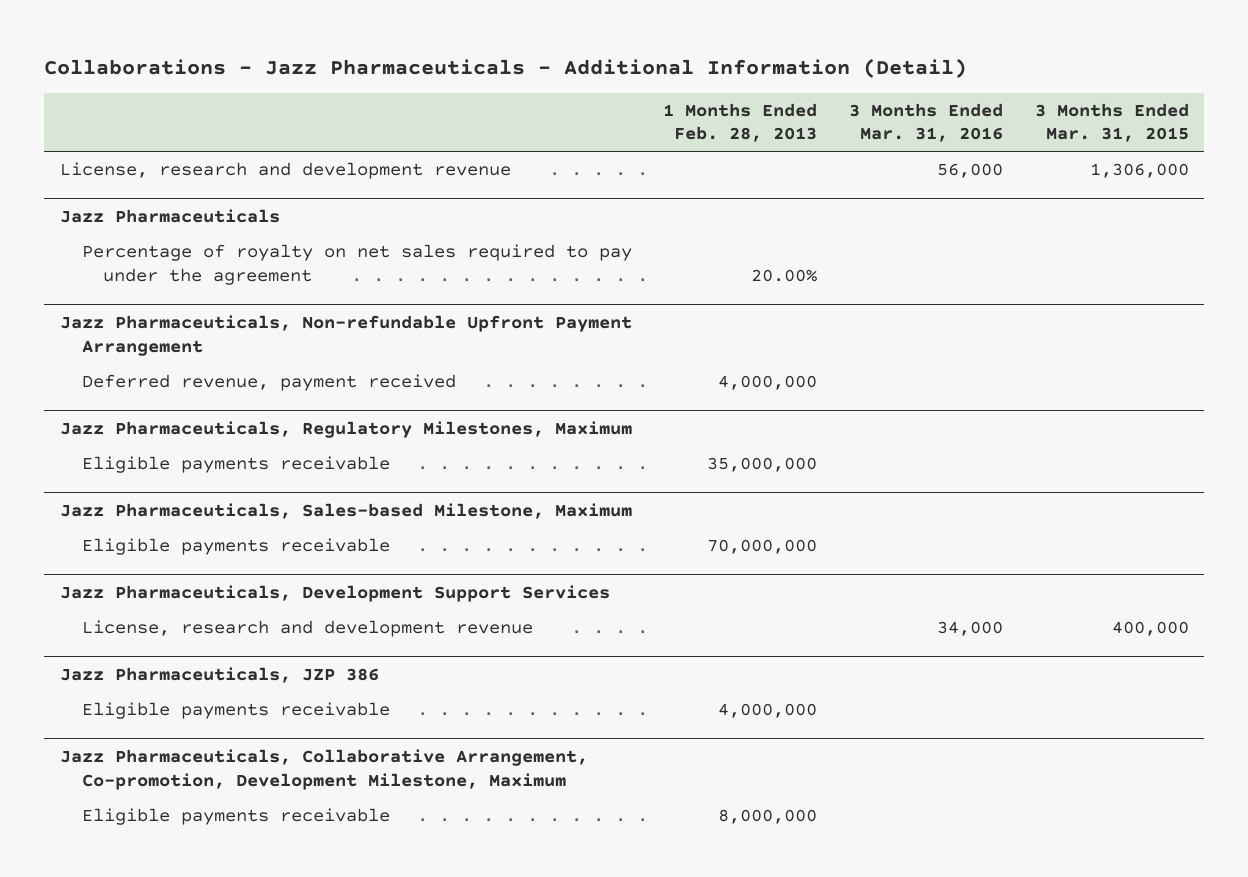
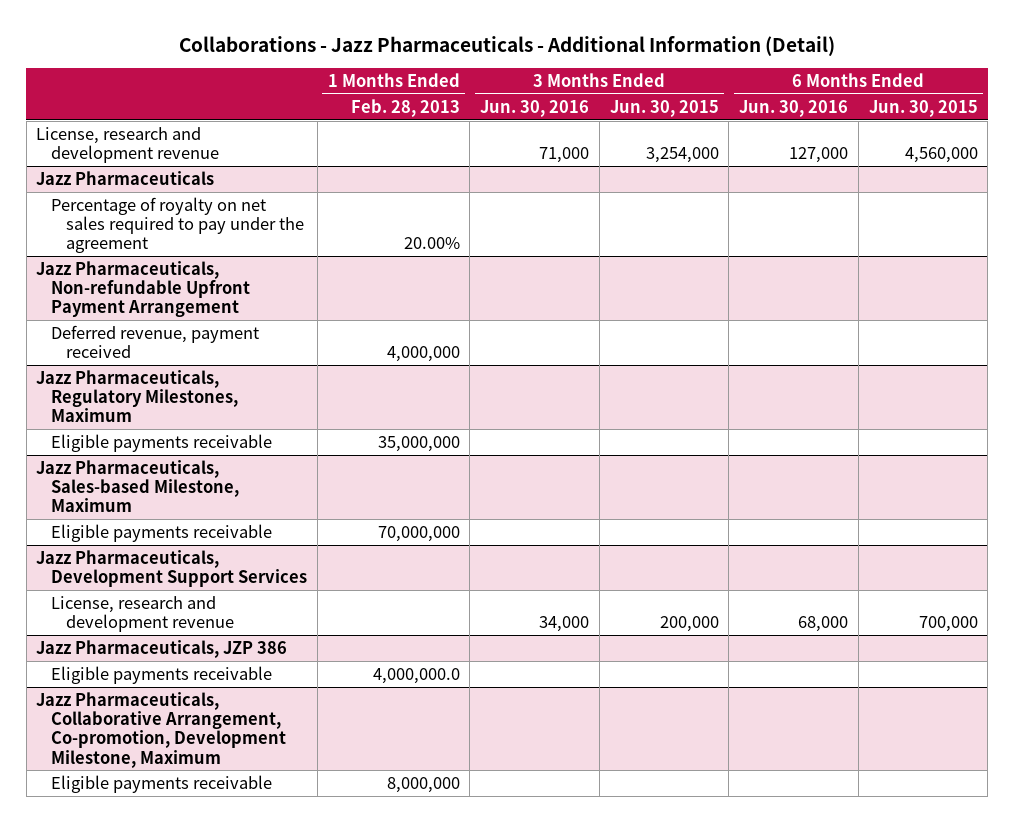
- | 1 Months Ended Feb. 28, 2013 | 3 Months Ended Mar. 31, 2016 | 3 Months Ended Mar. 31, 2015
+ | 1 Months Ended Feb. 28, 2013 | 3 Months Ended Jun. 30, 2016 | 3 Months Ended Jun. 30, 2015 | 6 Months Ended Jun. 30, 2016 | 6 Months Ended Jun. 30, 2015
@ Jazz Pharmaceuticals, JZP 386
- Eligible payments receivable | 4,000,000 | |
+ Eligible payments receivable | 4,000,000.0 | | | |

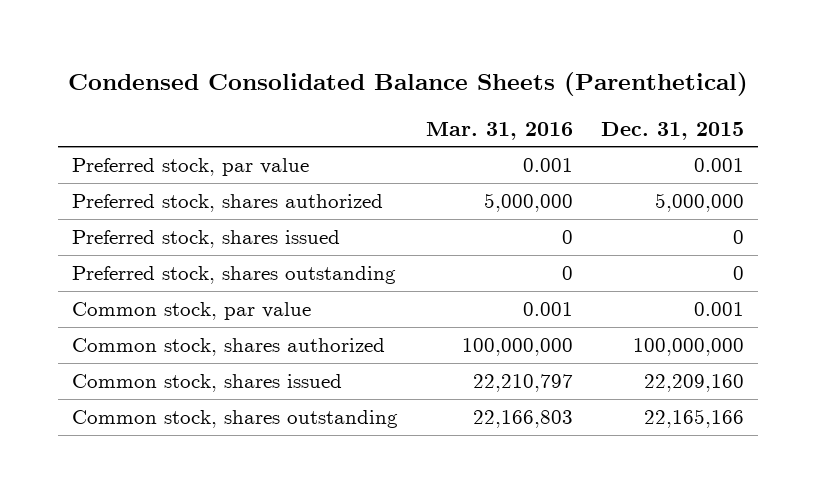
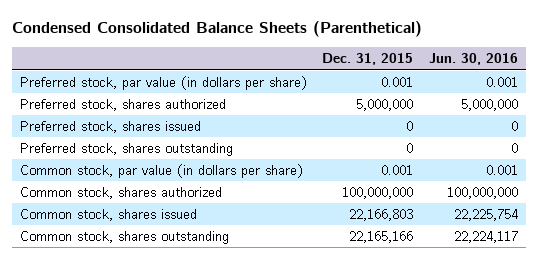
- | Mar. 31, 2016 | Dec. 31, 2015
+ | Dec. 31, 2015 | Jun. 30, 2016
- Preferred stock, par value | 0.001 | 0.001
+ Preferred stock, par value (in dollars per share) | 0.001 | 0.001
- Common stock, par value | 0.001 | 0.001
+ Common stock, par value (in dollars per share) | 0.001 | 0.001
- Common stock, shares issued | 22,210,797 | 22,209,160
+ Common stock, shares issued | 22,166,803 | 22,225,754

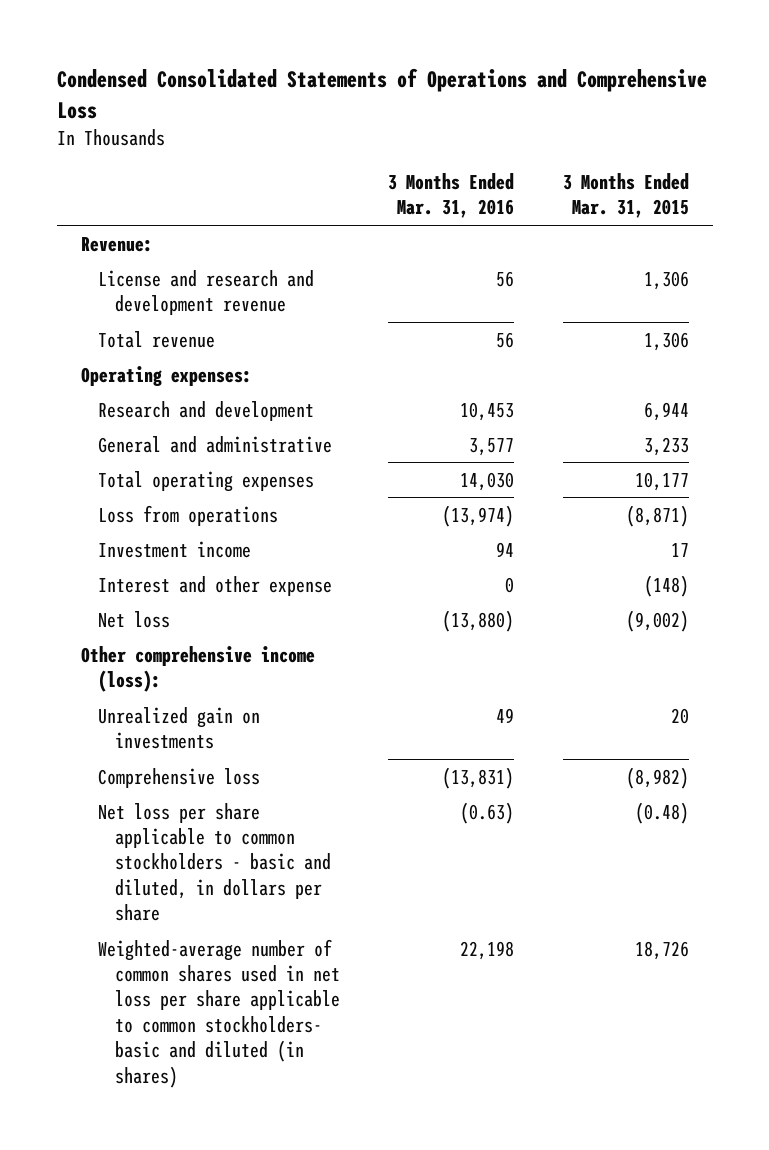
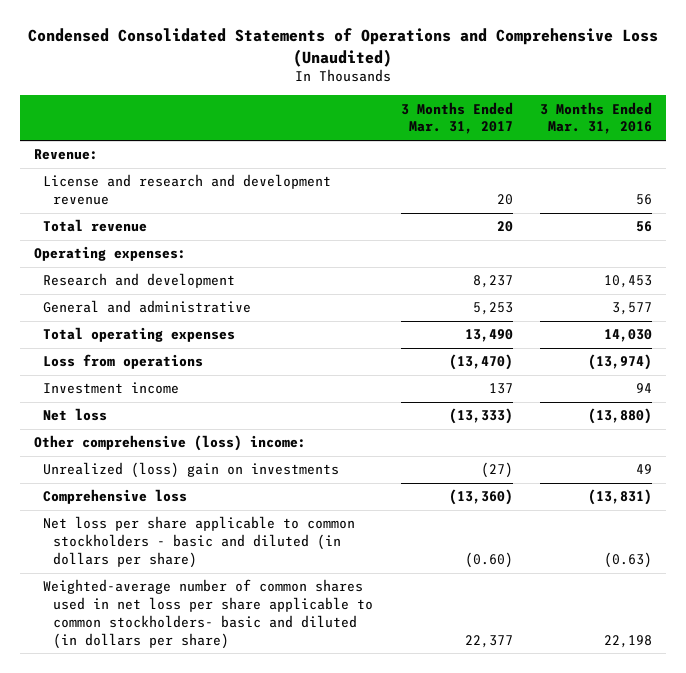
- Condensed Consolidated Statements of Operations and Comprehensive Loss
+ Condensed Consolidated Statements of Operations and Comprehensive Loss (Unaudited)
- | 3 Months Ended Mar. 31, 2016 | 3 Months Ended Mar. 31, 2015
+ | 3 Months Ended Mar. 31, 2017 | 3 Months Ended Mar. 31, 2016
- Interest and other expense | 0 | (148)
- Other comprehensive income (loss):
- Unrealized gain on investments | 49 | 20
+ Other comprehensive (loss) income:
+ Unrealized (loss) gain on investments | (27) | 49
- Net loss per share applicable to common stockholders - basic and diluted, in dollars per share | (0.63) | (0.48)
- Weighted-average number of common shares used in net loss per share applicable to common stockholders- basic and diluted (in shares) | 22,198 | 18,726
+ Net loss per share applicable to common stockholders - basic and diluted (in dollars per share) | (0.60) | (0.63)
+ Weighted-average number of common shares used in net loss per share applicable to common stockholders- basic and diluted (in dollars per share) | 22,377 | 22,198

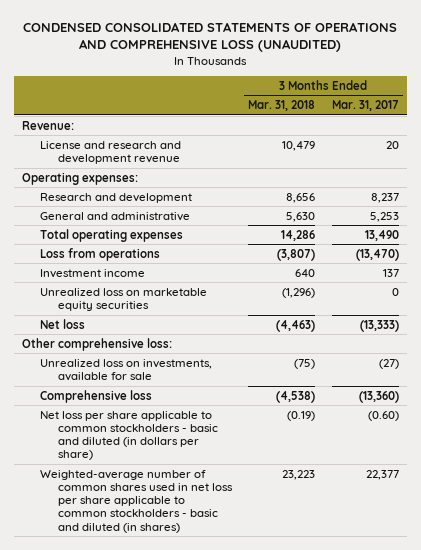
- Condensed Consolidated Statements of Operations and Comprehensive Loss (Unaudited)
+ CONDENSED CONSOLIDATED STATEMENTS OF OPERATIONS AND COMPREHENSIVE LOSS (UNAUDITED)
- | 3 Months Ended Mar. 31, 2017 | 3 Months Ended Mar. 31, 2016
+ | 3 Months Ended Mar. 31, 2018 | 3 Months Ended Mar. 31, 2017
- Total revenue | 20 | 56
+ Unrealized loss on marketable equity securities | (1,296) | 0
- Other comprehensive (loss) income:
- Unrealized (loss) gain on investments | (27) | 49
+ Other comprehensive loss:
+ Unrealized loss on investments, available for sale | (75) | (27)
- Weighted-average number of common shares used in net loss per share applicable to common stockholders- basic and diluted (in dollars per share) | 22,377 | 22,198
+ Weighted-average number of common shares used in net loss per share applicable to common stockholders - basic and diluted (in shares) | 23,223 | 22,377

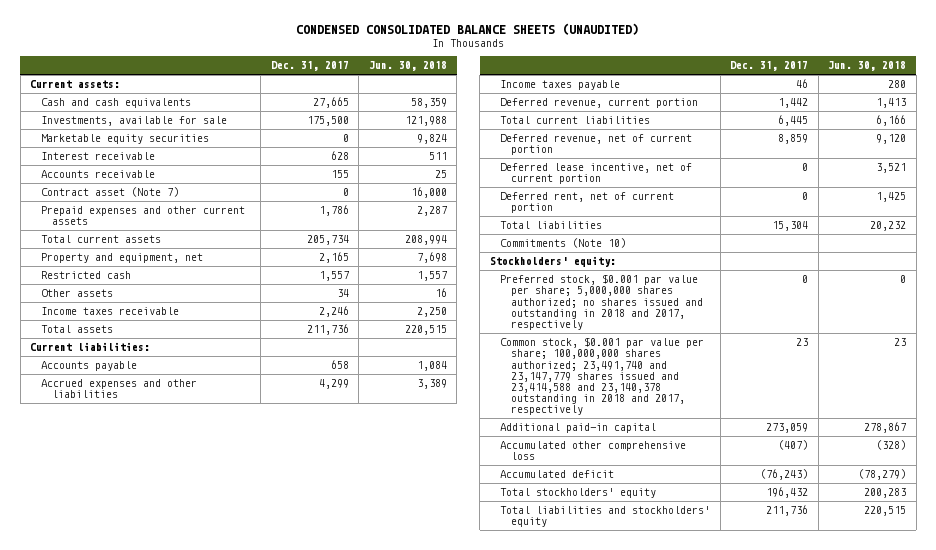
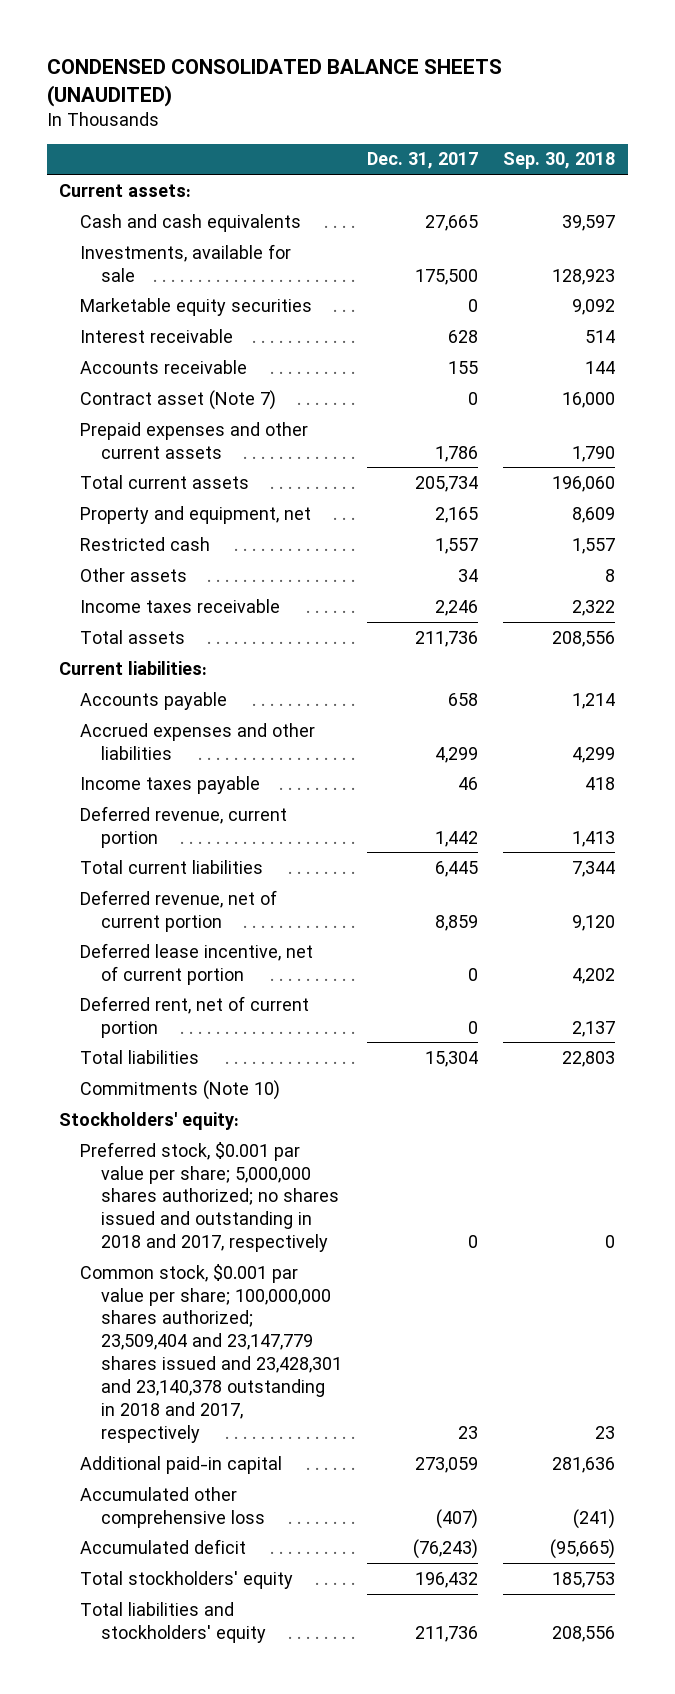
- | Dec. 31, 2017 | Jun. 30, 2018
+ | Dec. 31, 2017 | Sep. 30, 2018
- Common stock, $0.001 par value per share; 100,000,000 shares authorized; 23,491,740 and 23,147,779 shares issued and 23,414,588 and 23,140,378 outstanding in 2018 and 2017, respectively | 23 | 23
+ Common stock, $0.001 par value per share; 100,000,000 shares authorized; 23,509,404 and 23,147,779 shares issued and 23,428,301 and 23,140,378 outstanding in 2018 and 2017, respectively | 23 | 23

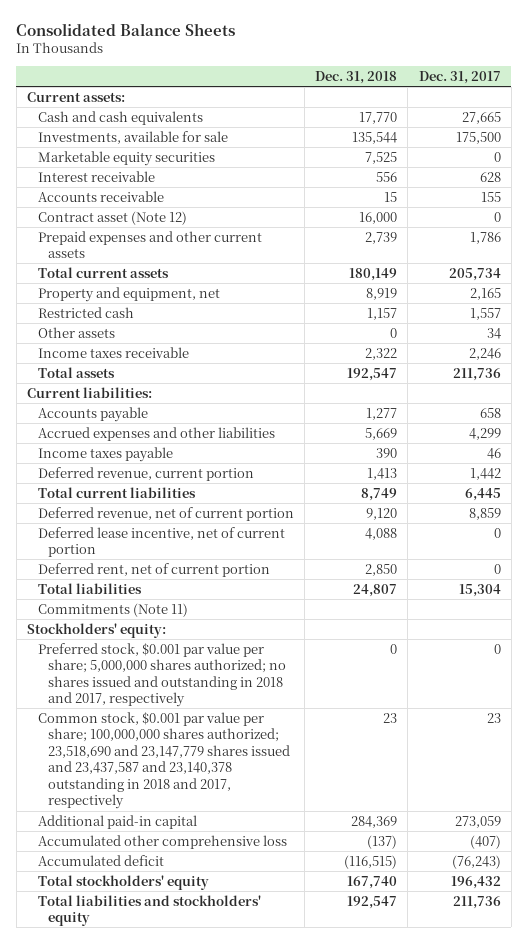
- CONDENSED CONSOLIDATED BALANCE SHEETS (UNAUDITED)
+ Consolidated Balance Sheets
- | Dec. 31, 2017 | Sep. 30, 2018
+ | Dec. 31, 2018 | Dec. 31, 2017
- Contract asset (Note 7) | 0 | 16,000
+ Contract asset (Note 12) | 16,000 | 0
- Commitments (Note 10)
+ Commitments (Note 11)
- Common stock, $0.001 par value per share; 100,000,000 shares authorized; 23,509,404 and 23,147,779 shares issued and 23,428,301 and 23,140,378 outstanding in 2018 and 2017, respectively | 23 | 23
+ Common stock, $0.001 par value per share; 100,000,000 shares authorized; 23,518,690 and 23,147,779 shares issued and 23,437,587 and 23,140,378 outstanding in 2018 and 2017, respectively | 23 | 23

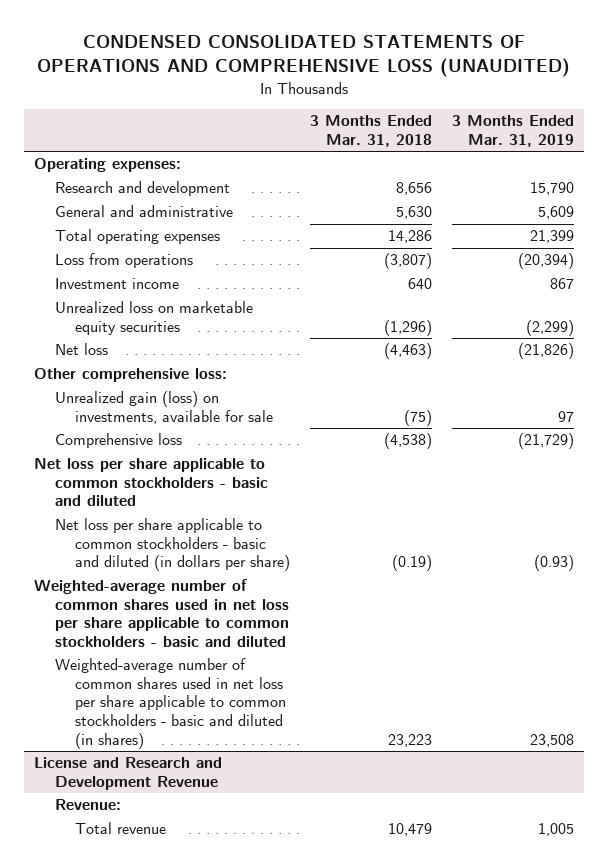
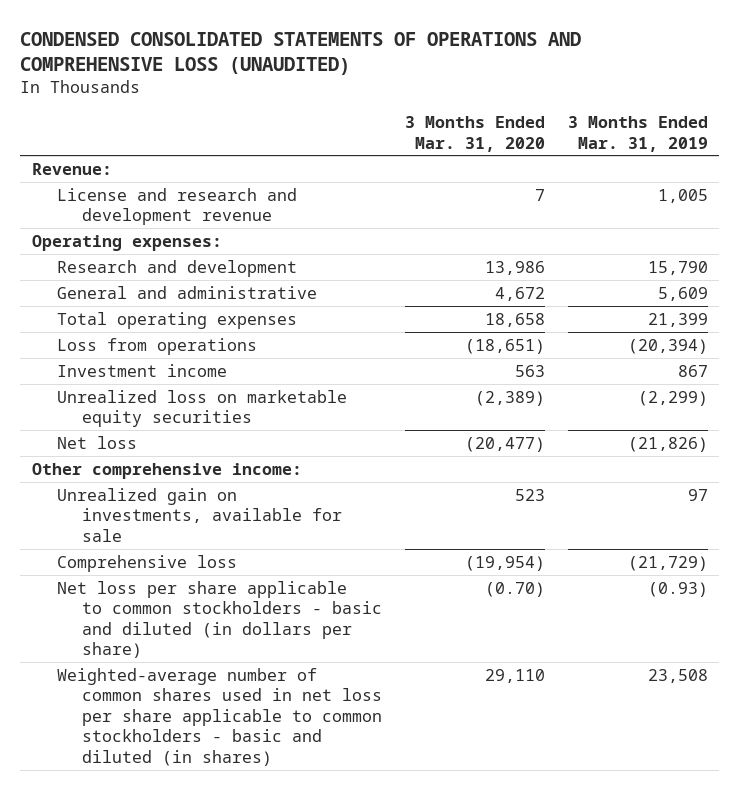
- | 3 Months Ended Mar. 31, 2018 | 3 Months Ended Mar. 31, 2019
+ | 3 Months Ended Mar. 31, 2020 | 3 Months Ended Mar. 31, 2019
+ Revenue:
+ License and research and development revenue | 7 | 1,005
- Other comprehensive loss:
- Unrealized gain (loss) on investments, available for sale | (75) | 97
+ Other comprehensive income:
+ Unrealized gain on investments, available for sale | 523 | 97
- Net loss per share applicable to common stockholders - basic and diluted
- Weighted-average number of common shares used in net loss per share applicable to common stockholders - basic and diluted
- License and Research and Development Revenue
- Revenue:
- Total revenue | 10,479 | 1,005

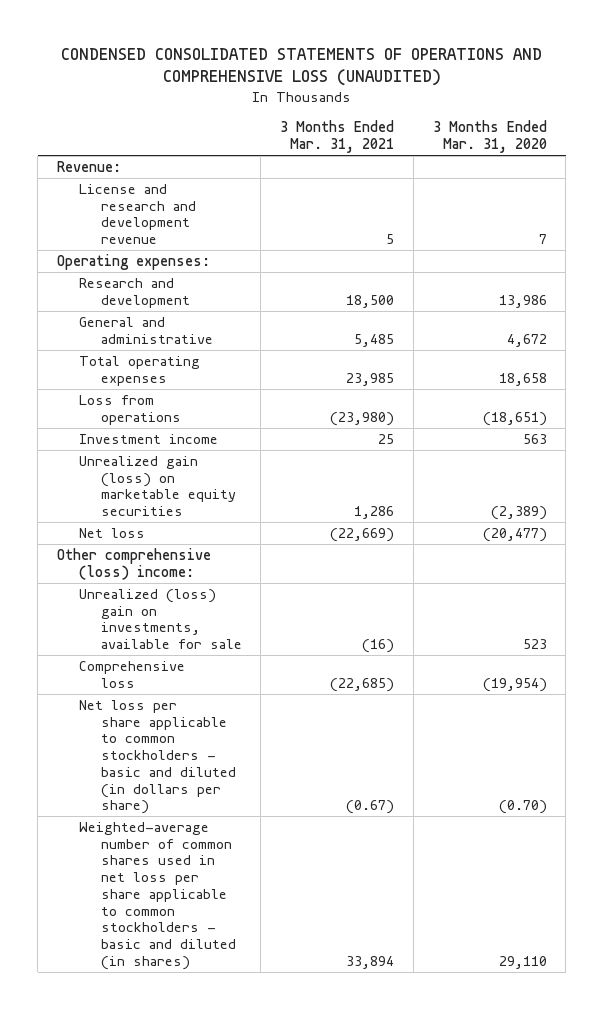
- | 3 Months Ended Mar. 31, 2020 | 3 Months Ended Mar. 31, 2019
+ | 3 Months Ended Mar. 31, 2021 | 3 Months Ended Mar. 31, 2020
- Unrealized loss on marketable equity securities | (2,389) | (2,299)
+ Unrealized gain (loss) on marketable equity securities | 1,286 | (2,389)
- Other comprehensive income:
- Unrealized gain on investments, available for sale | 523 | 97
+ Other comprehensive (loss) income:
+ Unrealized (loss) gain on investments, available for sale | (16) | 523

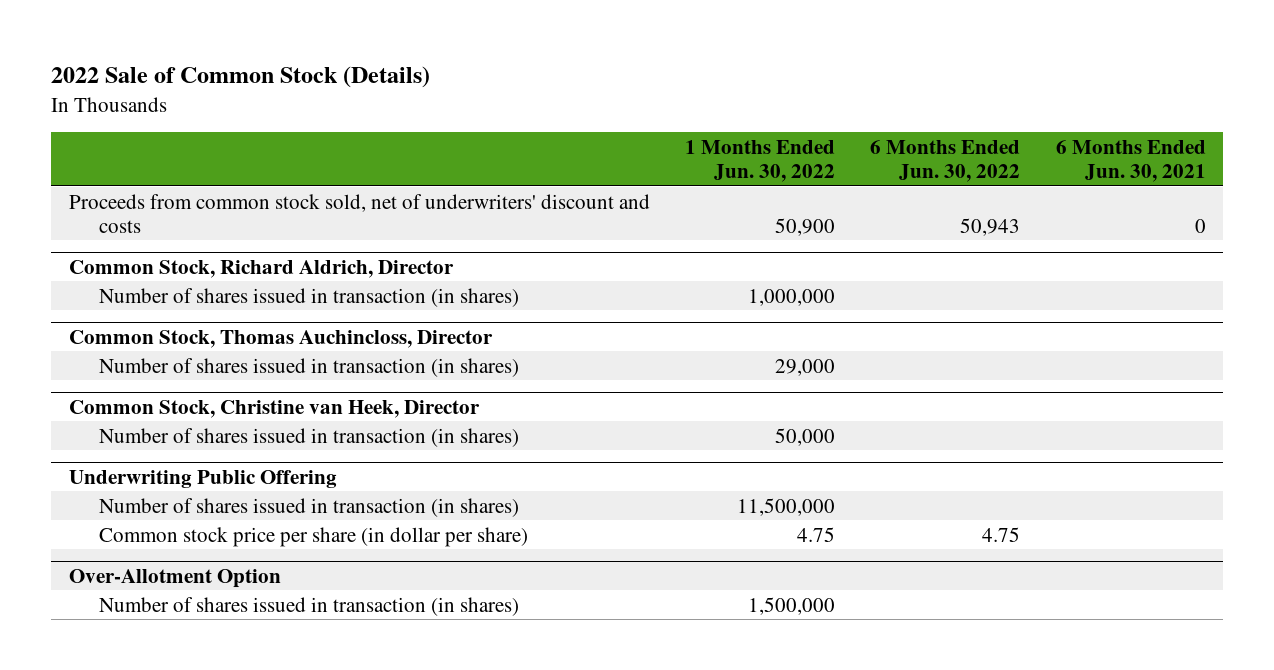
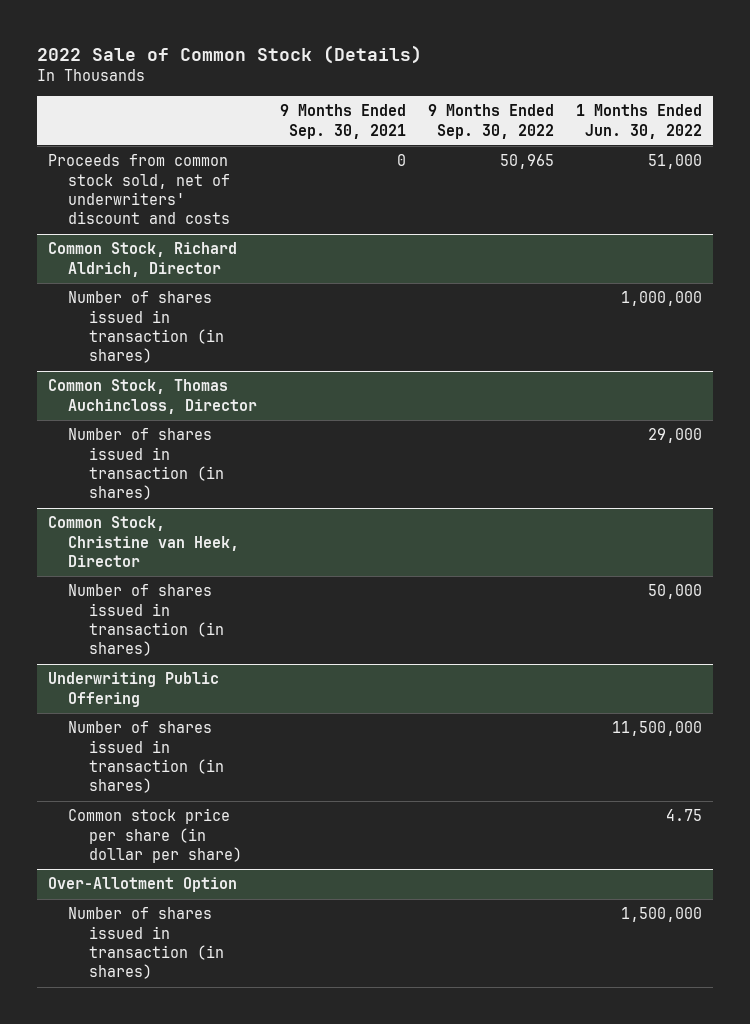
- | 1 Months Ended Jun. 30, 2022 | 6 Months Ended Jun. 30, 2022 | 6 Months Ended Jun. 30, 2021
+ | 9 Months Ended Sep. 30, 2021 | 9 Months Ended Sep. 30, 2022 | 1 Months Ended Jun. 30, 2022
- Proceeds from common stock sold, net of underwriters' discount and costs | 50,900 | 50,943 | 0
+ Proceeds from common stock sold, net of underwriters' discount and costs | 0 | 50,965 | 51,000

